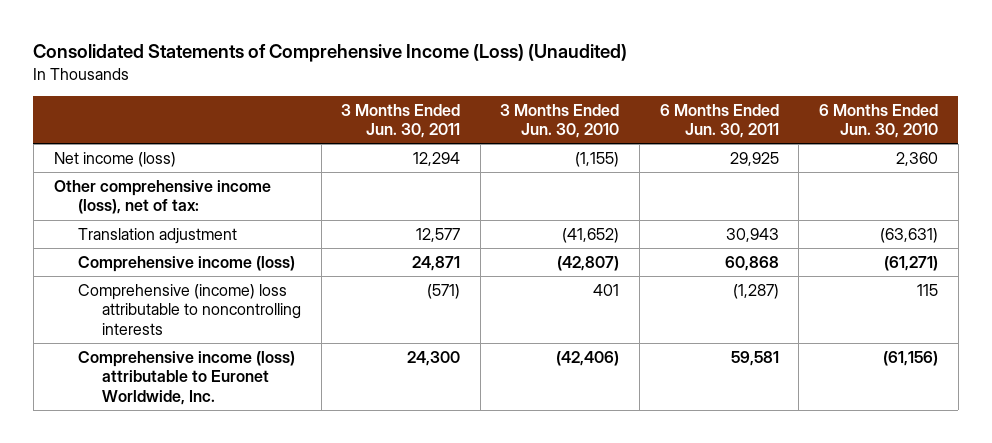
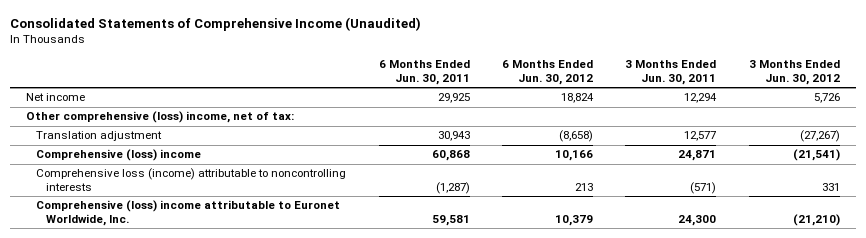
- Consolidated Statements of Comprehensive Income (Loss) (Unaudited)
+ Consolidated Statements of Comprehensive Income (Unaudited)
- | 3 Months Ended Jun. 30, 2011 | 3 Months Ended Jun. 30, 2010 | 6 Months Ended Jun. 30, 2011 | 6 Months Ended Jun. 30, 2010
+ | 6 Months Ended Jun. 30, 2011 | 6 Months Ended Jun. 30, 2012 | 3 Months Ended Jun. 30, 2011 | 3 Months Ended Jun. 30, 2012
- Net income (loss) | 12,294 | (1,155) | 29,925 | 2,360
- Other comprehensive income (loss), net of tax:
+ Net income | 29,925 | 18,824 | 12,294 | 5,726
+ Other comprehensive (loss) income, net of tax:
- Comprehensive income (loss) | 24,871 | (42,807) | 60,868 | (61,271)
- Comprehensive (income) loss attributable to noncontrolling interests | (571) | 401 | (1,287) | 115
- Comprehensive income (loss) attributable to Euronet Worldwide, Inc. | 24,300 | (42,406) | 59,581 | (61,156)
+ Comprehensive (loss) income | 60,868 | 10,166 | 24,871 | (21,541)
+ Comprehensive loss (income) attributable to noncontrolling interests | (1,287) | 213 | (571) | 331
+ Comprehensive (loss) income attributable to Euronet Worldwide, Inc. | 59,581 | 10,379 | 24,300 | (21,210)

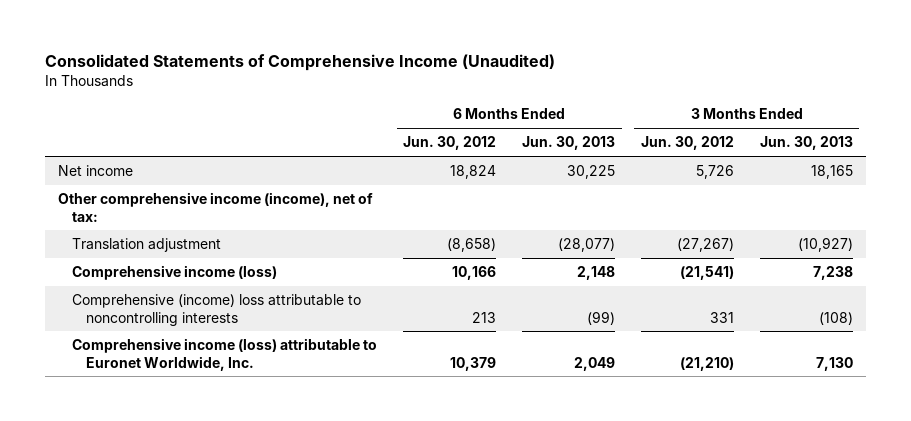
- | 6 Months Ended Jun. 30, 2011 | 6 Months Ended Jun. 30, 2012 | 3 Months Ended Jun. 30, 2011 | 3 Months Ended Jun. 30, 2012
+ | 6 Months Ended Jun. 30, 2012 | 6 Months Ended Jun. 30, 2013 | 3 Months Ended Jun. 30, 2012 | 3 Months Ended Jun. 30, 2013
- Other comprehensive (loss) income, net of tax:
+ Other comprehensive income (income), net of tax:
- Comprehensive (loss) income | 60,868 | 10,166 | 24,871 | (21,541)
- Comprehensive loss (income) attributable to noncontrolling interests | (1,287) | 213 | (571) | 331
- Comprehensive (loss) income attributable to Euronet Worldwide, Inc. | 59,581 | 10,379 | 24,300 | (21,210)
+ Comprehensive income (loss) | 10,166 | 2,148 | (21,541) | 7,238
+ Comprehensive (income) loss attributable to noncontrolling interests | 213 | (99) | 331 | (108)
+ Comprehensive income (loss) attributable to Euronet Worldwide, Inc. | 10,379 | 2,049 | (21,210) | 7,130

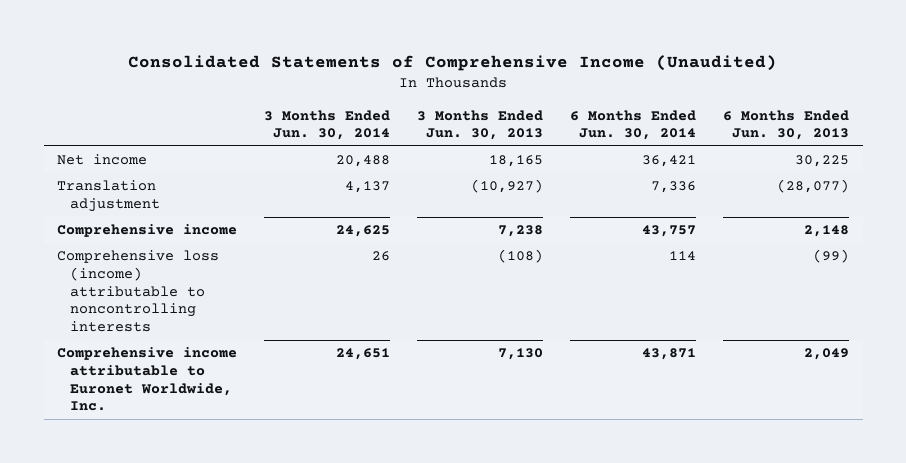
- | 6 Months Ended Jun. 30, 2012 | 6 Months Ended Jun. 30, 2013 | 3 Months Ended Jun. 30, 2012 | 3 Months Ended Jun. 30, 2013
+ | 3 Months Ended Jun. 30, 2014 | 3 Months Ended Jun. 30, 2013 | 6 Months Ended Jun. 30, 2014 | 6 Months Ended Jun. 30, 2013
- Other comprehensive income (income), net of tax:
- Comprehensive income (loss) | 10,166 | 2,148 | (21,541) | 7,238
- Comprehensive (income) loss attributable to noncontrolling interests | 213 | (99) | 331 | (108)
- Comprehensive income (loss) attributable to Euronet Worldwide, Inc. | 10,379 | 2,049 | (21,210) | 7,130
+ Comprehensive income | 24,625 | 7,238 | 43,757 | 2,148
+ Comprehensive loss (income) attributable to noncontrolling interests | 26 | (108) | 114 | (99)
+ Comprehensive income attributable to Euronet Worldwide, Inc. | 24,651 | 7,130 | 43,871 | 2,049

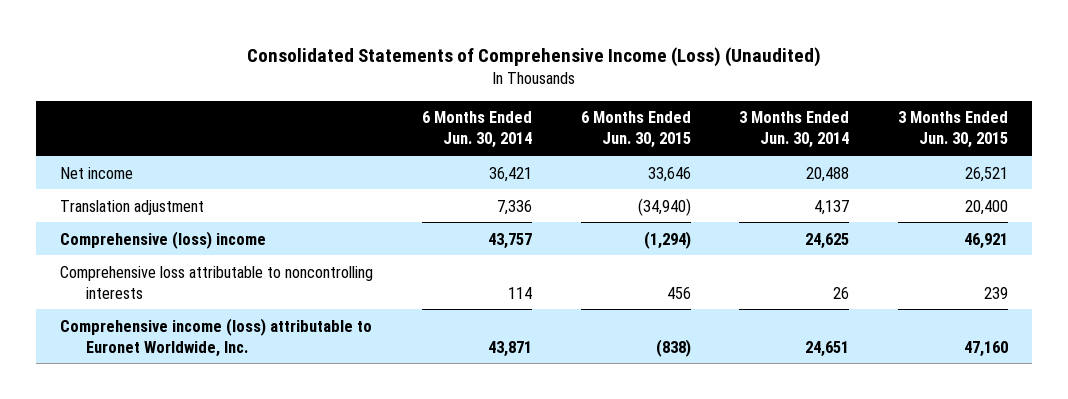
- Consolidated Statements of Comprehensive Income (Unaudited)
+ Consolidated Statements of Comprehensive Income (Loss) (Unaudited)
- | 3 Months Ended Jun. 30, 2014 | 3 Months Ended Jun. 30, 2013 | 6 Months Ended Jun. 30, 2014 | 6 Months Ended Jun. 30, 2013
+ | 6 Months Ended Jun. 30, 2014 | 6 Months Ended Jun. 30, 2015 | 3 Months Ended Jun. 30, 2014 | 3 Months Ended Jun. 30, 2015
- Comprehensive income | 24,625 | 7,238 | 43,757 | 2,148
- Comprehensive loss (income) attributable to noncontrolling interests | 26 | (108) | 114 | (99)
- Comprehensive income attributable to Euronet Worldwide, Inc. | 24,651 | 7,130 | 43,871 | 2,049
+ Comprehensive (loss) income | 43,757 | (1,294) | 24,625 | 46,921
+ Comprehensive loss attributable to noncontrolling interests | 114 | 456 | 26 | 239
+ Comprehensive income (loss) attributable to Euronet Worldwide, Inc. | 43,871 | (838) | 24,651 | 47,160

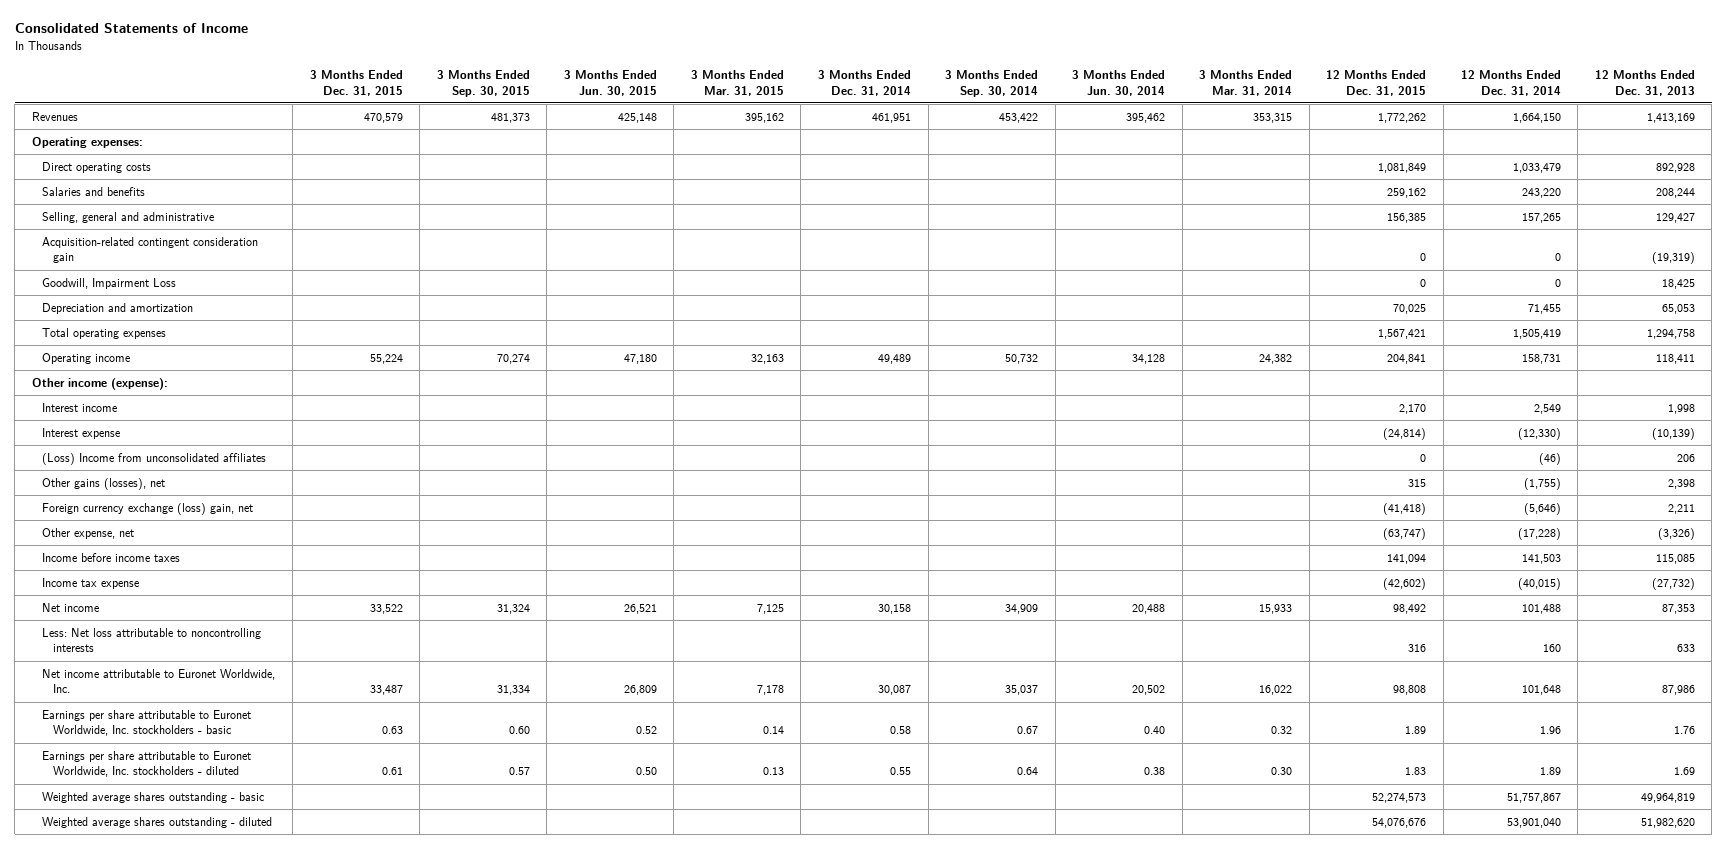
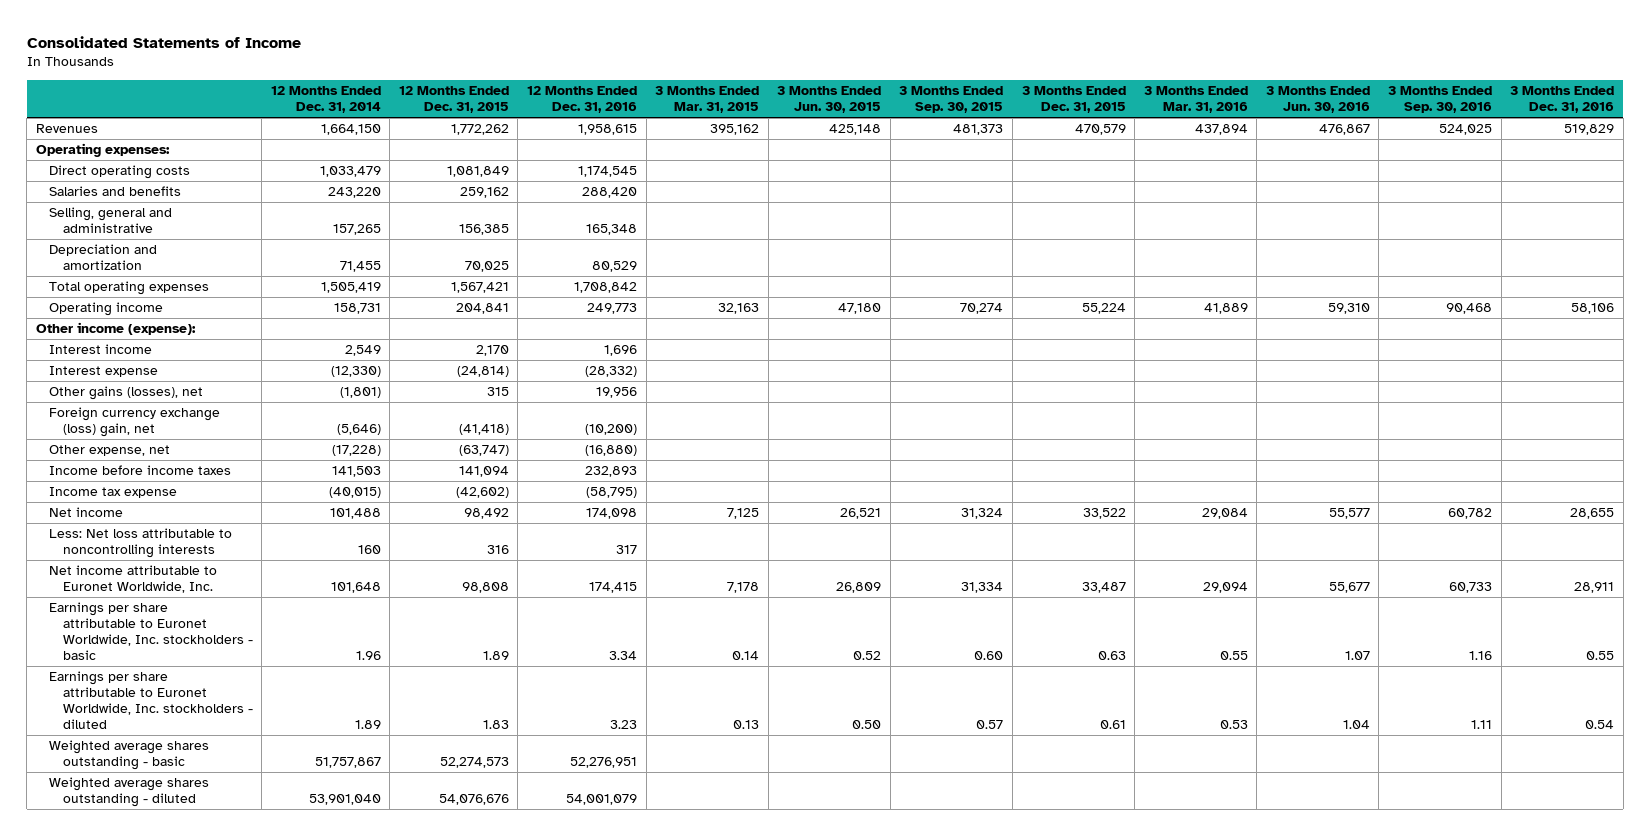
- | 3 Months Ended Dec. 31, 2015 | 3 Months Ended Sep. 30, 2015 | 3 Months Ended Jun. 30, 2015 | 3 Months Ended Mar. 31, 2015 | 3 Months Ended Dec. 31, 2014 | 3 Months Ended Sep. 30, 2014 | 3 Months Ended Jun. 30, 2014 | 3 Months Ended Mar. 31, 2014 | 12 Months Ended Dec. 31, 2015 | 12 Months Ended Dec. 31, 2014 | 12 Months Ended Dec. 31, 2013
+ | 12 Months Ended Dec. 31, 2014 | 12 Months Ended Dec. 31, 2015 | 12 Months Ended Dec. 31, 2016 | 3 Months Ended Mar. 31, 2015 | 3 Months Ended Jun. 30, 2015 | 3 Months Ended Sep. 30, 2015 | 3 Months Ended Dec. 31, 2015 | 3 Months Ended Mar. 31, 2016 | 3 Months Ended Jun. 30, 2016 | 3 Months Ended Sep. 30, 2016 | 3 Months Ended Dec. 31, 2016
- Acquisition-related contingent consideration gain | | | | | | | | | 0 | 0 | (19,319)
- Goodwill, Impairment Loss | | | | | | | | | 0 | 0 | 18,425
- (Loss) Income from unconsolidated affiliates | | | | | | | | | 0 | (46) | 206
- Other gains (losses), net | | | | | | | | | 315 | (1,755) | 2,398
+ Other gains (losses), net | (1,801) | 315 | 19,956 | | | | | | | |

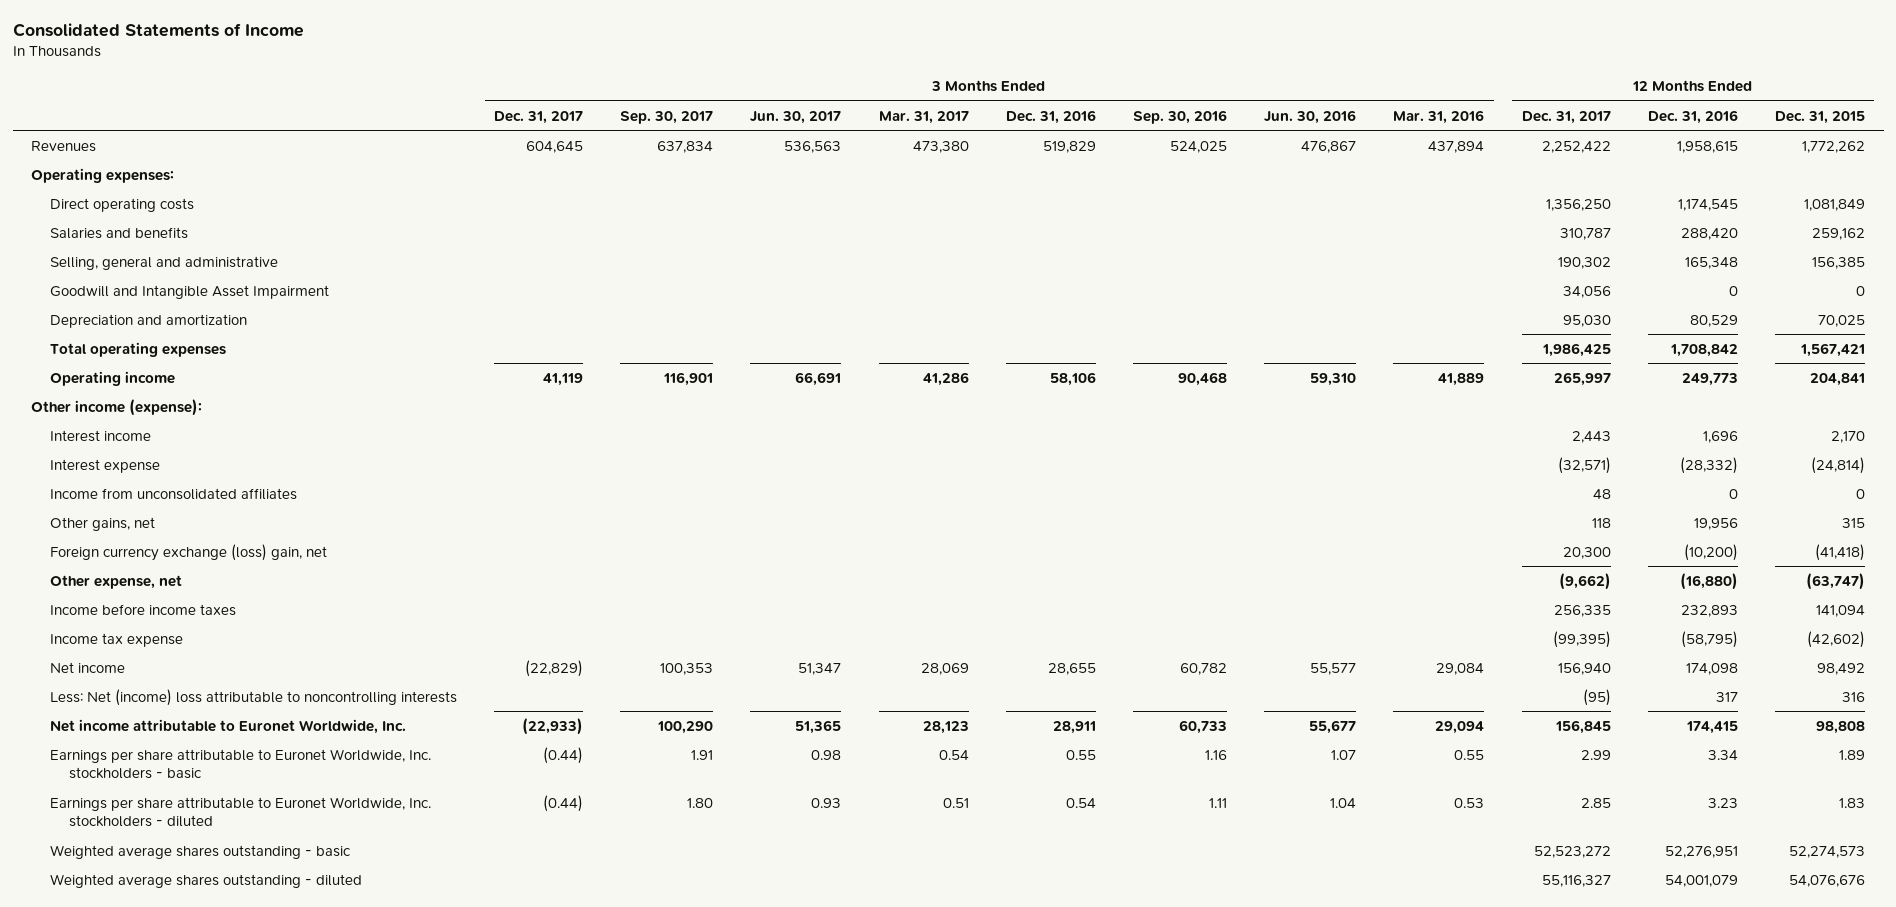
- | 12 Months Ended Dec. 31, 2014 | 12 Months Ended Dec. 31, 2015 | 12 Months Ended Dec. 31, 2016 | 3 Months Ended Mar. 31, 2015 | 3 Months Ended Jun. 30, 2015 | 3 Months Ended Sep. 30, 2015 | 3 Months Ended Dec. 31, 2015 | 3 Months Ended Mar. 31, 2016 | 3 Months Ended Jun. 30, 2016 | 3 Months Ended Sep. 30, 2016 | 3 Months Ended Dec. 31, 2016
+ | 3 Months Ended Dec. 31, 2017 | 3 Months Ended Sep. 30, 2017 | 3 Months Ended Jun. 30, 2017 | 3 Months Ended Mar. 31, 2017 | 3 Months Ended Dec. 31, 2016 | 3 Months Ended Sep. 30, 2016 | 3 Months Ended Jun. 30, 2016 | 3 Months Ended Mar. 31, 2016 | 12 Months Ended Dec. 31, 2017 | 12 Months Ended Dec. 31, 2016 | 12 Months Ended Dec. 31, 2015
+ Goodwill and Intangible Asset Impairment | | | | | | | | | 34,056 | 0 | 0
- Other gains (losses), net | (1,801) | 315 | 19,956 | | | | | | | |
+ Income from unconsolidated affiliates | | | | | | | | | 48 | 0 | 0
+ Other gains, net | | | | | | | | | 118 | 19,956 | 315
- Less: Net loss attributable to noncontrolling interests | 160 | 316 | 317 | | | | | | | |
+ Less: Net (income) loss attributable to noncontrolling interests | | | | | | | | | (95) | 317 | 316

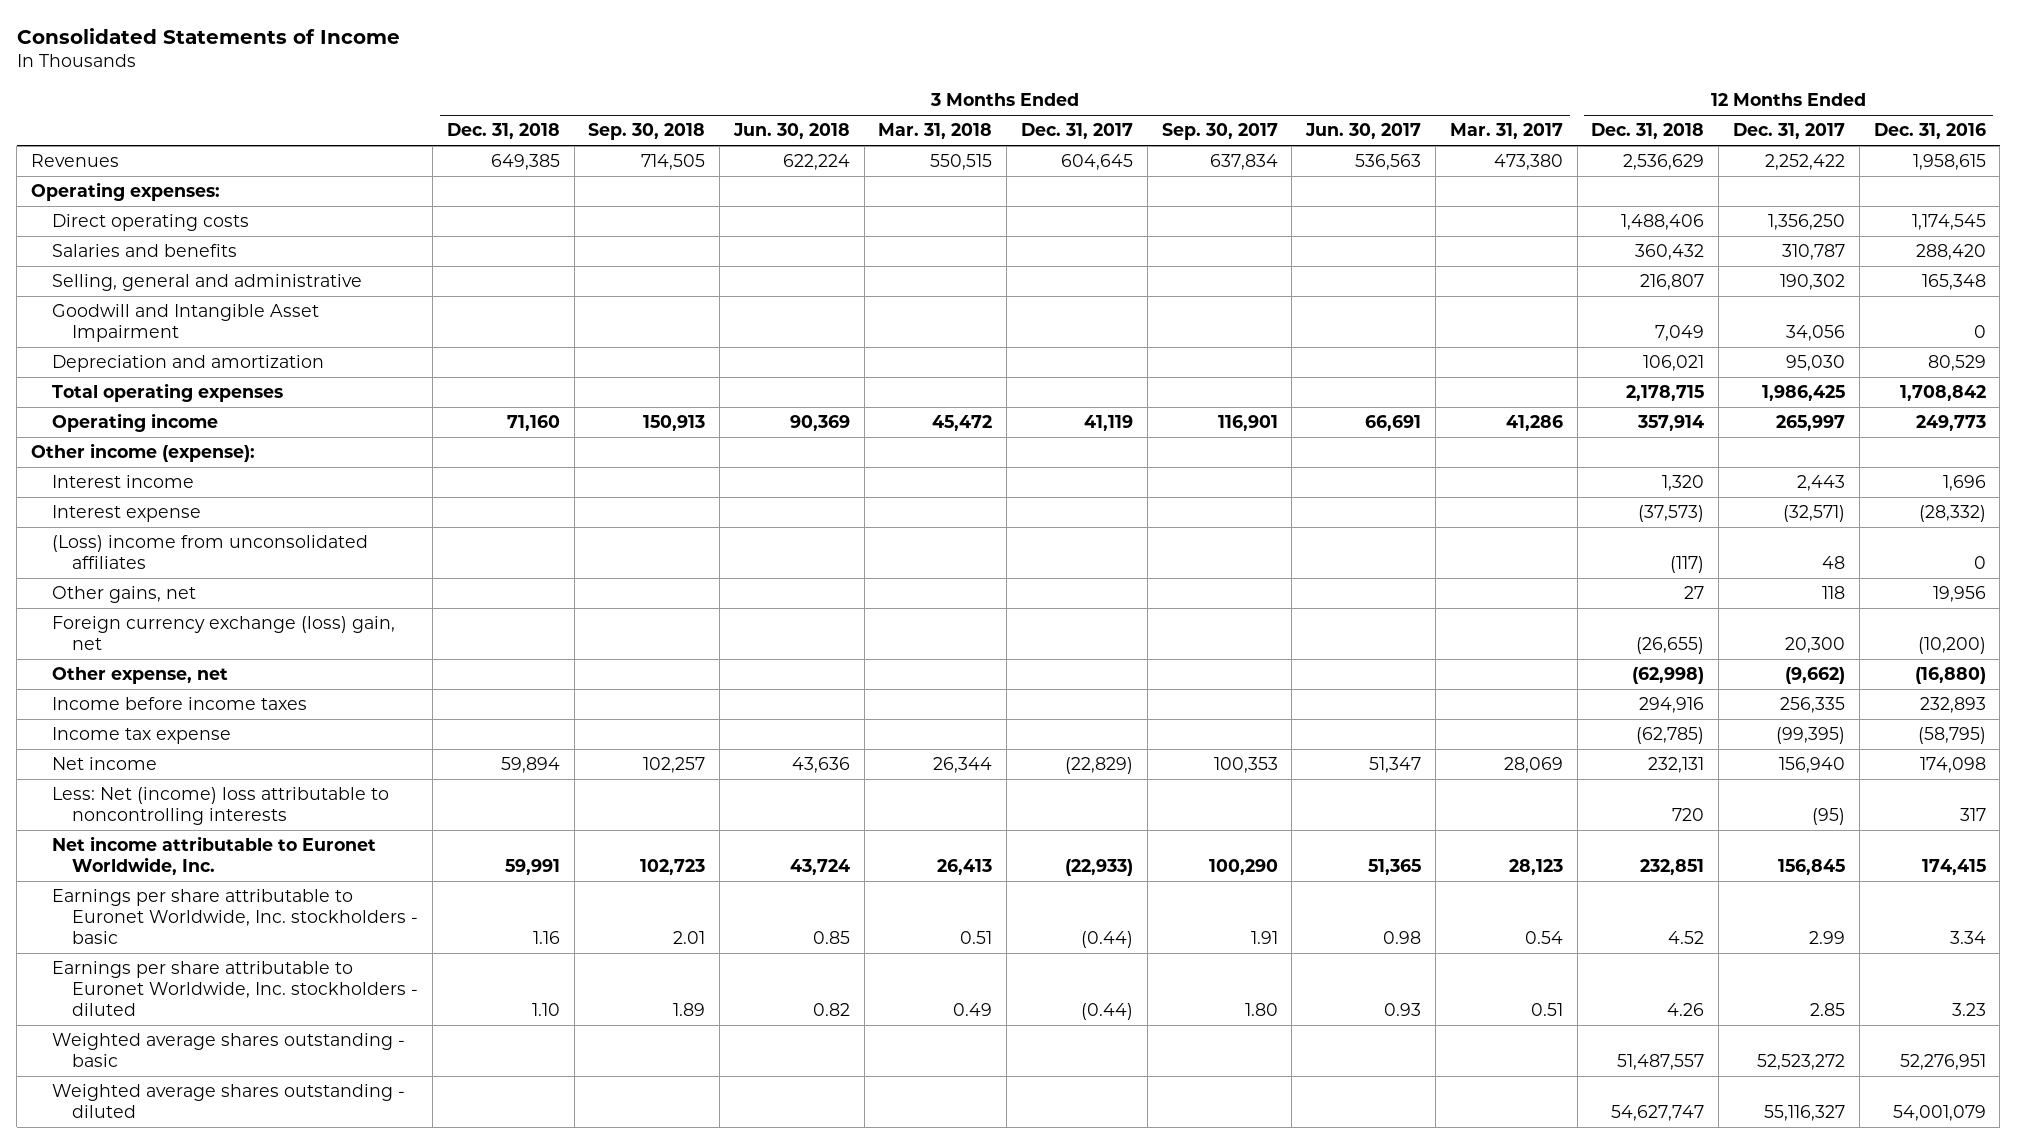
- | 3 Months Ended Dec. 31, 2017 | 3 Months Ended Sep. 30, 2017 | 3 Months Ended Jun. 30, 2017 | 3 Months Ended Mar. 31, 2017 | 3 Months Ended Dec. 31, 2016 | 3 Months Ended Sep. 30, 2016 | 3 Months Ended Jun. 30, 2016 | 3 Months Ended Mar. 31, 2016 | 12 Months Ended Dec. 31, 2017 | 12 Months Ended Dec. 31, 2016 | 12 Months Ended Dec. 31, 2015
+ | 3 Months Ended Dec. 31, 2018 | 3 Months Ended Sep. 30, 2018 | 3 Months Ended Jun. 30, 2018 | 3 Months Ended Mar. 31, 2018 | 3 Months Ended Dec. 31, 2017 | 3 Months Ended Sep. 30, 2017 | 3 Months Ended Jun. 30, 2017 | 3 Months Ended Mar. 31, 2017 | 12 Months Ended Dec. 31, 2018 | 12 Months Ended Dec. 31, 2017 | 12 Months Ended Dec. 31, 2016
- Income from unconsolidated affiliates | | | | | | | | | 48 | 0 | 0
+ (Loss) income from unconsolidated affiliates | | | | | | | | | (117) | 48 | 0

